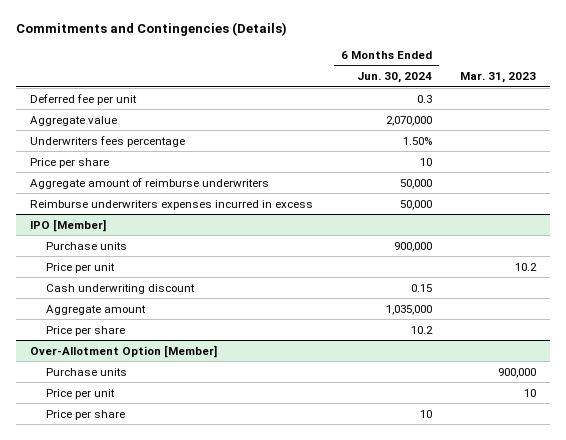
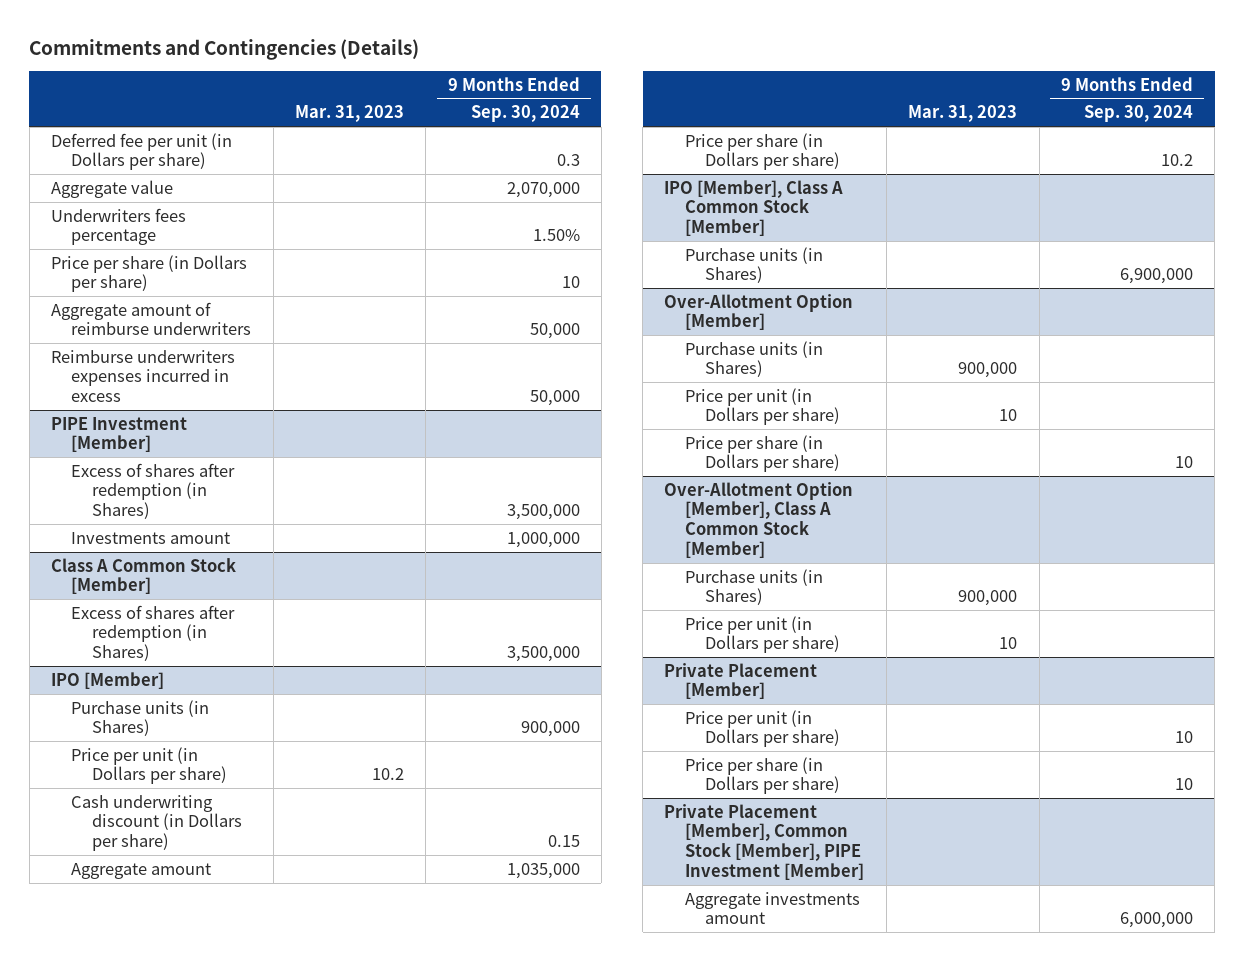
- | 6 Months Ended Jun. 30, 2024 | Mar. 31, 2023
+ | Mar. 31, 2023 | 9 Months Ended Sep. 30, 2024
- Deferred fee per unit | 0.3 |
+ Deferred fee per unit (in Dollars per share) | | 0.3
- Price per share | 10 |
+ Price per share (in Dollars per share) | | 10
+ PIPE Investment [Member]
+ Excess of shares after redemption (in Shares) | | 3,500,000
+ Investments amount | | 1,000,000
+ Class A Common Stock [Member]
+ Excess of shares after redemption (in Shares) | | 3,500,000
@ IPO [Member]
- Purchase units | 900,000 |
- Price per unit | | 10.2
- Cash underwriting discount | 0.15 |
+ Purchase units (in Shares) | | 900,000
+ Price per unit (in Dollars per share) | 10.2 |
+ Cash underwriting discount (in Dollars per share) | | 0.15
- Price per share | 10.2 |
+ Price per share (in Dollars per share) | | 10.2
+ IPO [Member], Class A Common Stock [Member]
+ Purchase units (in Shares) | | 6,900,000
@ Over-Allotment Option [Member]
- Purchase units | | 900,000
- Price per unit | | 10
- Price per share | 10 |
+ Purchase units (in Shares) | 900,000 |
+ Price per unit (in Dollars per share) | 10 |
+ Price per share (in Dollars per share) | | 10
+ Over-Allotment Option [Member], Class A Common Stock [Member]
+ Purchase units (in Shares) | 900,000 |
+ Price per unit (in Dollars per share) | 10 |
+ Private Placement [Member]
+ Price per unit (in Dollars per share) | | 10
+ Price per share (in Dollars per share) | | 10
+ Private Placement [Member], Common Stock [Member], PIPE Investment [Member]
+ Aggregate investments amount | | 6,000,000

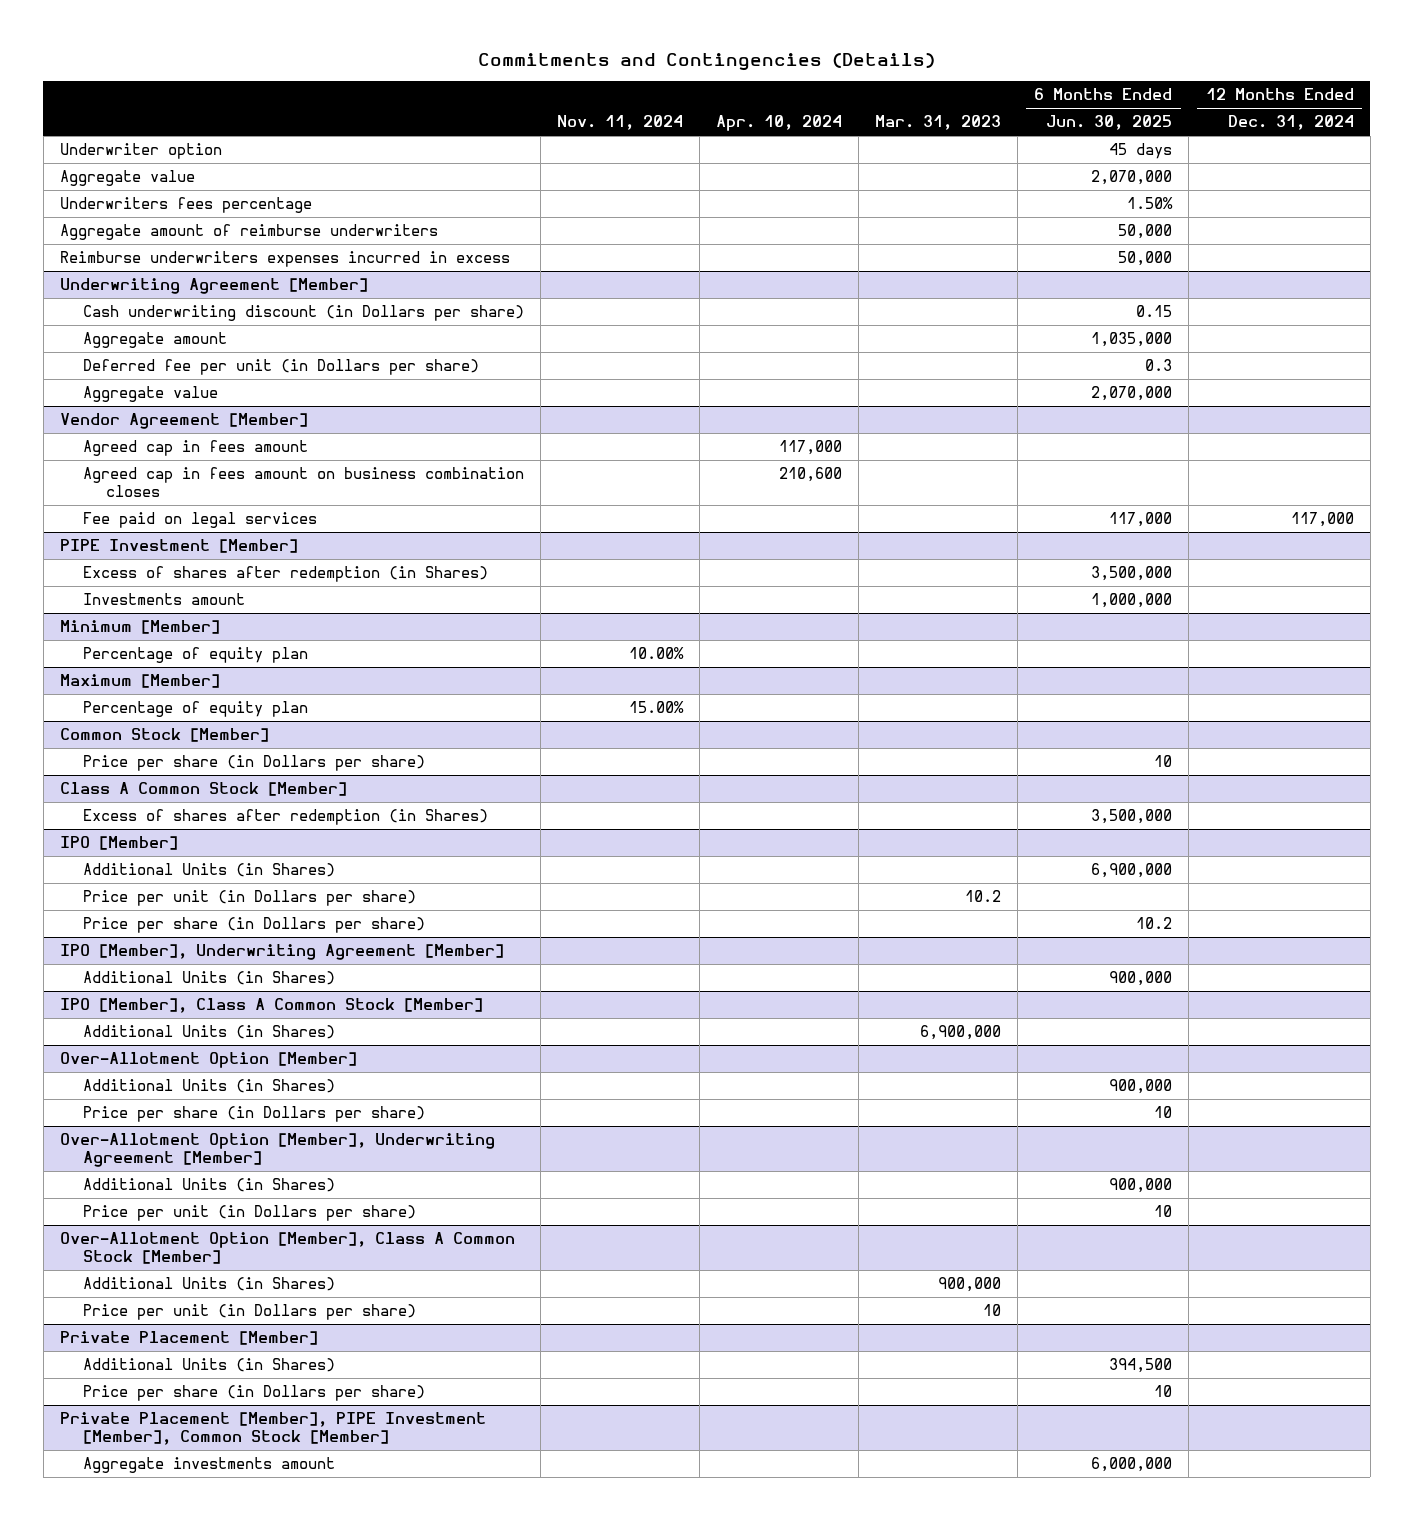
- | Mar. 31, 2023 | 9 Months Ended Sep. 30, 2024
+ | Nov. 11, 2024 | Apr. 10, 2024 | Mar. 31, 2023 | 6 Months Ended Jun. 30, 2025 | 12 Months Ended Dec. 31, 2024
- Deferred fee per unit (in Dollars per share) | | 0.3
+ Underwriter option | | | | 45 days |
- Price per share (in Dollars per share) | | 10
+ Underwriting Agreement [Member]
+ Cash underwriting discount (in Dollars per share) | | | | 0.15 |
+ Aggregate amount | | | | 1,035,000 |
+ Deferred fee per unit (in Dollars per share) | | | | 0.3 |
+ Aggregate value | | | | 2,070,000 |
+ Vendor Agreement [Member]
+ Agreed cap in fees amount | | 117,000 | | |
+ Agreed cap in fees amount on business combination closes | | 210,600 | | |
+ Fee paid on legal services | | | | 117,000 | 117,000
+ Minimum [Member]
+ Percentage of equity plan | 10.00% | | | |
+ Maximum [Member]
+ Percentage of equity plan | 15.00% | | | |
+ Common Stock [Member]
+ Price per share (in Dollars per share) | | | | 10 |
@ IPO [Member]
- Purchase units (in Shares) | | 900,000
+ Additional Units (in Shares) | | | | 6,900,000 |
- Cash underwriting discount (in Dollars per share) | | 0.15
- Aggregate amount | | 1,035,000
+ IPO [Member], Underwriting Agreement [Member]
+ Additional Units (in Shares) | | | | 900,000 |
@ IPO [Member], Class A Common Stock [Member]
- Purchase units (in Shares) | | 6,900,000
+ Additional Units (in Shares) | | | 6,900,000 | |
@ Over-Allotment Option [Member]
- Purchase units (in Shares) | 900,000 |
- Price per unit (in Dollars per share) | 10 |
+ Additional Units (in Shares) | | | | 900,000 |
+ Over-Allotment Option [Member], Underwriting Agreement [Member]
+ Additional Units (in Shares) | | | | 900,000 |
+ Price per unit (in Dollars per share) | | | | 10 |
@ Over-Allotment Option [Member], Class A Common Stock [Member]
- Purchase units (in Shares) | 900,000 |
+ Additional Units (in Shares) | | | 900,000 | |
@ Private Placement [Member]
- Price per unit (in Dollars per share) | | 10
+ Additional Units (in Shares) | | | | 394,500 |
- Private Placement [Member], Common Stock [Member], PIPE Investment [Member]
+ Private Placement [Member], PIPE Investment [Member], Common Stock [Member]

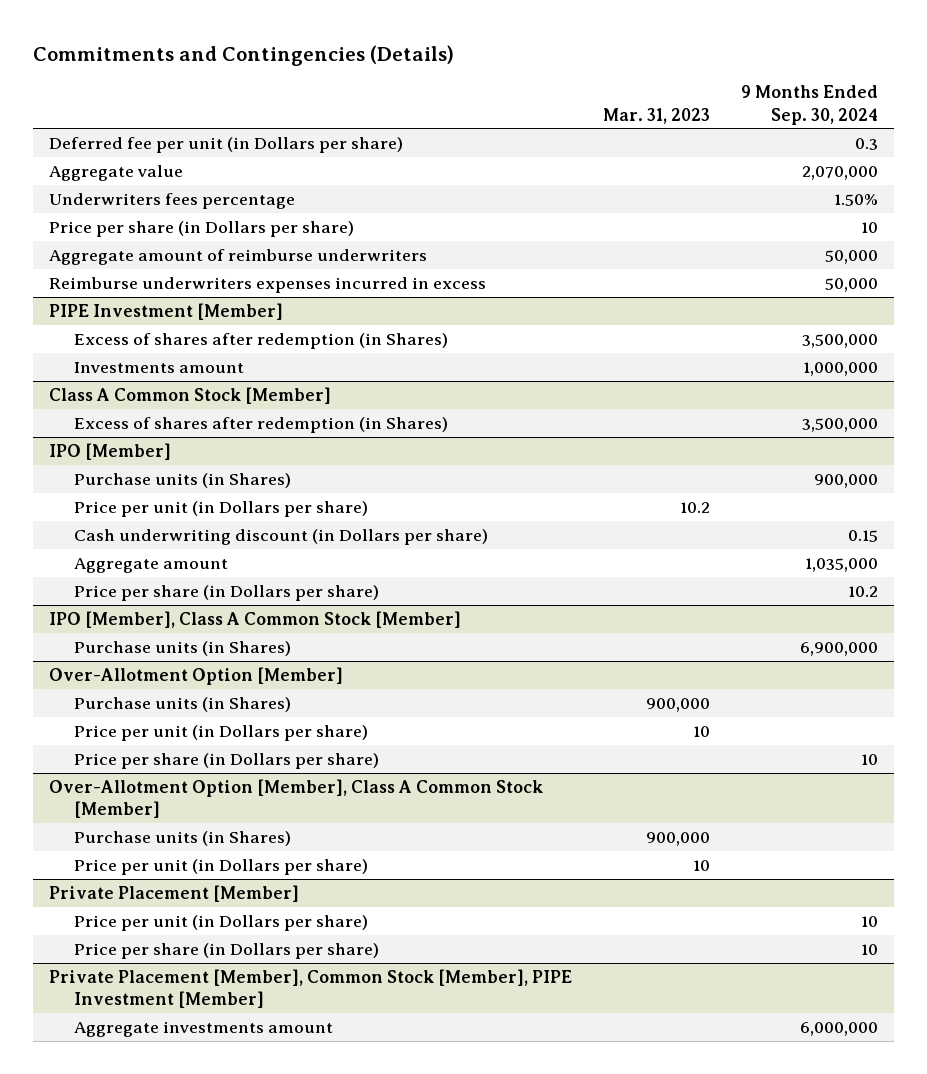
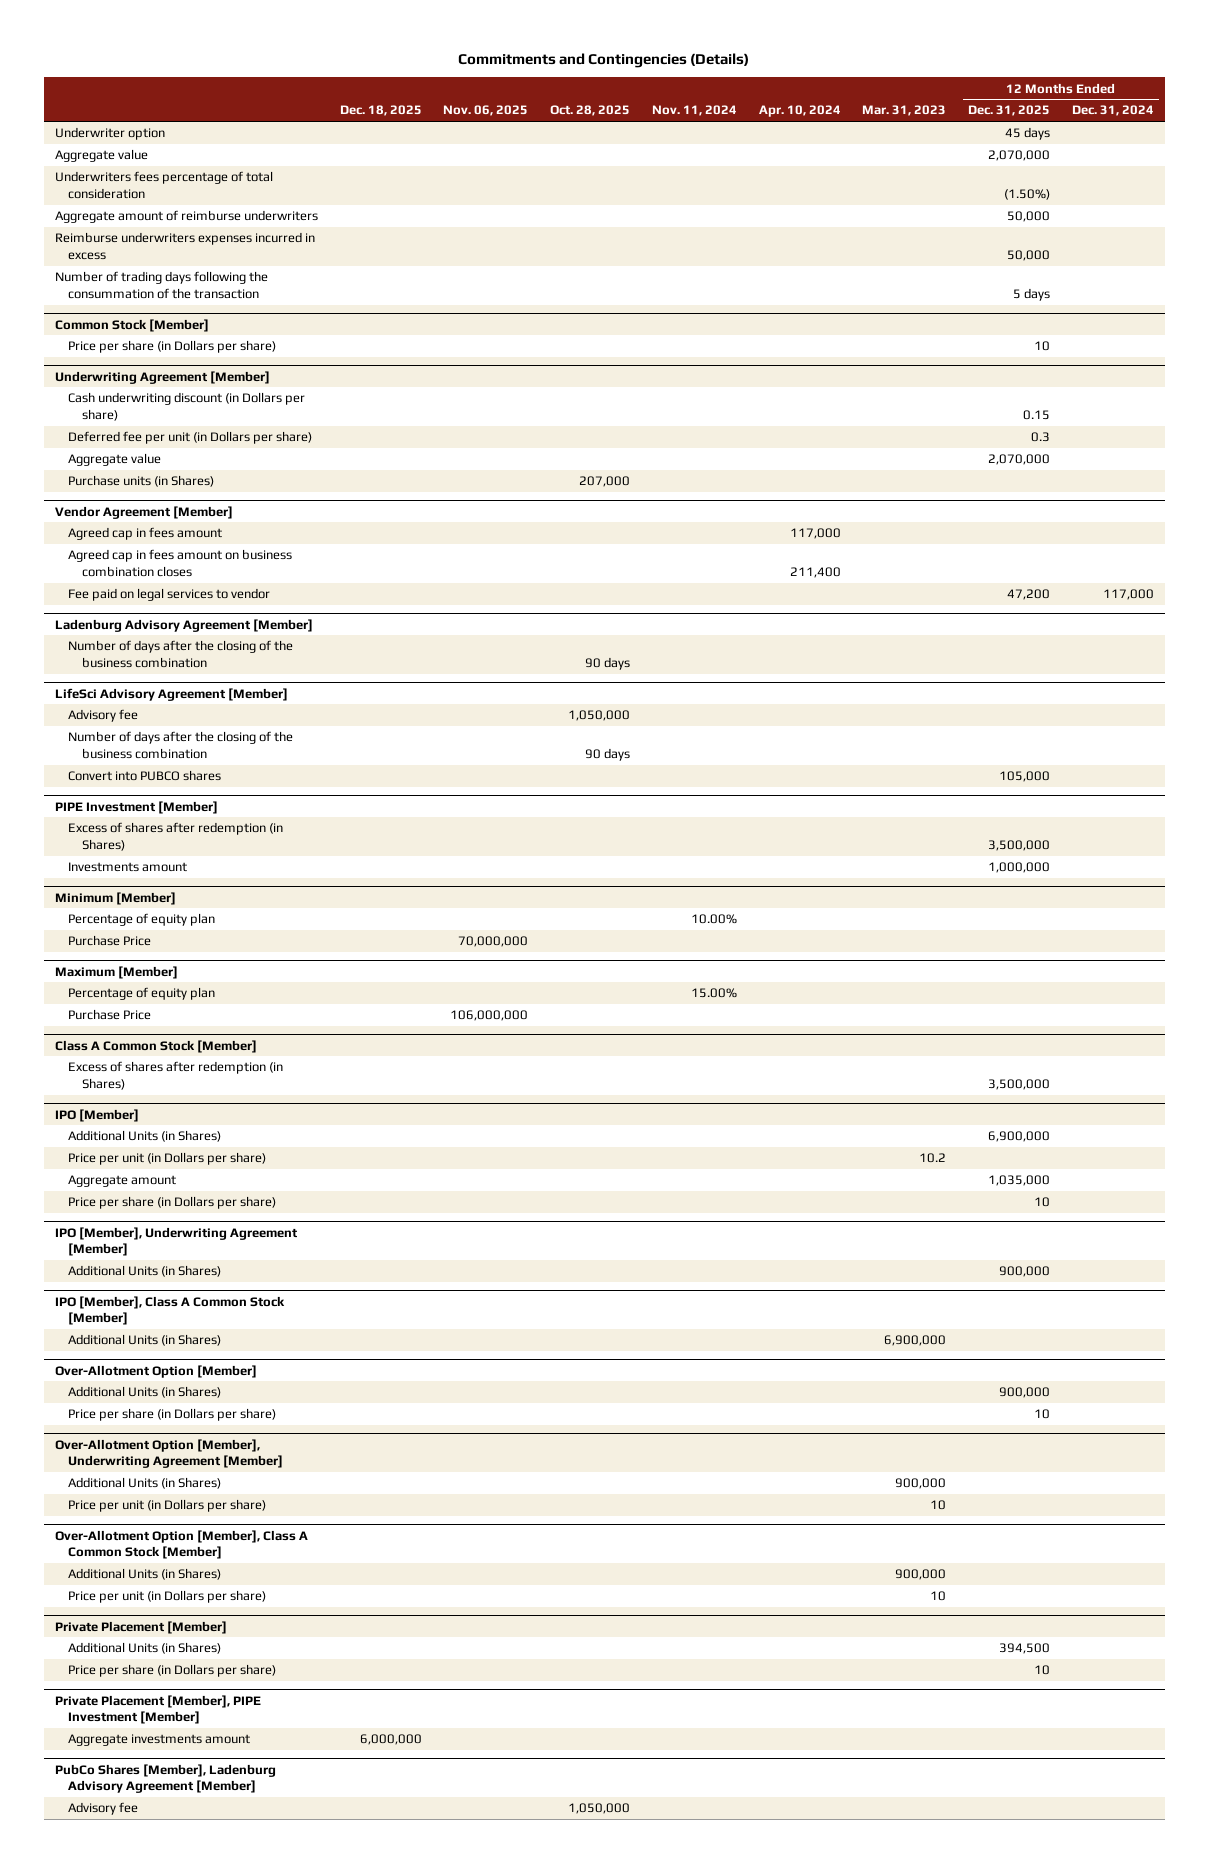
- | Mar. 31, 2023 | 9 Months Ended Sep. 30, 2024
+ | Dec. 18, 2025 | Nov. 06, 2025 | Oct. 28, 2025 | Nov. 11, 2024 | Apr. 10, 2024 | Mar. 31, 2023 | 12 Months Ended Dec. 31, 2025 | 12 Months Ended Dec. 31, 2024
- Deferred fee per unit (in Dollars per share) | | 0.3
+ Underwriter option | | | | | | | 45 days |
- Underwriters fees percentage | | 1.50%
- Price per share (in Dollars per share) | | 10
+ Underwriters fees percentage of total consideration | | | | | | | (1.50%) |
+ Number of trading days following the consummation of the transaction | | | | | | | 5 days |
+ Common Stock [Member]
+ Price per share (in Dollars per share) | | | | | | | 10 |
+ Underwriting Agreement [Member]
+ Cash underwriting discount (in Dollars per share) | | | | | | | 0.15 |
+ Deferred fee per unit (in Dollars per share) | | | | | | | 0.3 |
+ Aggregate value | | | | | | | 2,070,000 |
+ Purchase units (in Shares) | | | 207,000 | | | | |
+ Vendor Agreement [Member]
+ Agreed cap in fees amount | | | | | 117,000 | | |
+ Agreed cap in fees amount on business combination closes | | | | | 211,400 | | |
+ Fee paid on legal services to vendor | | | | | | | 47,200 | 117,000
+ Ladenburg Advisory Agreement [Member]
+ Number of days after the closing of the business combination | | | 90 days | | | | |
+ LifeSci Advisory Agreement [Member]
+ Advisory fee | | | 1,050,000 | | | | |
+ Number of days after the closing of the business combination | | | 90 days | | | | |
+ Convert into PUBCO shares | | | | | | | 105,000 |
+ Minimum [Member]
+ Percentage of equity plan | | | | 10.00% | | | |
+ Purchase Price | | 70,000,000 | | | | | |
+ Maximum [Member]
+ Percentage of equity plan | | | | 15.00% | | | |
+ Purchase Price | | 106,000,000 | | | | | |
@ IPO [Member]
- Purchase units (in Shares) | | 900,000
+ Additional Units (in Shares) | | | | | | | 6,900,000 |
- Cash underwriting discount (in Dollars per share) | | 0.15
+ IPO [Member], Underwriting Agreement [Member]
+ Additional Units (in Shares) | | | | | | | 900,000 |
@ IPO [Member], Class A Common Stock [Member]
- Purchase units (in Shares) | | 6,900,000
+ Additional Units (in Shares) | | | | | | 6,900,000 | |
@ Over-Allotment Option [Member]
- Purchase units (in Shares) | 900,000 |
- Price per unit (in Dollars per share) | 10 |
+ Additional Units (in Shares) | | | | | | | 900,000 |
+ Over-Allotment Option [Member], Underwriting Agreement [Member]
+ Additional Units (in Shares) | | | | | | 900,000 | |
+ Price per unit (in Dollars per share) | | | | | | 10 | |
@ Over-Allotment Option [Member], Class A Common Stock [Member]
- Purchase units (in Shares) | 900,000 |
+ Additional Units (in Shares) | | | | | | 900,000 | |
@ Private Placement [Member]
- Price per unit (in Dollars per share) | | 10
+ Additional Units (in Shares) | | | | | | | 394,500 |
- Private Placement [Member], Common Stock [Member], PIPE Investment [Member]
+ Private Placement [Member], PIPE Investment [Member]
+ PubCo Shares [Member], Ladenburg Advisory Agreement [Member]
+ Advisory fee | | | 1,050,000 | | | | |

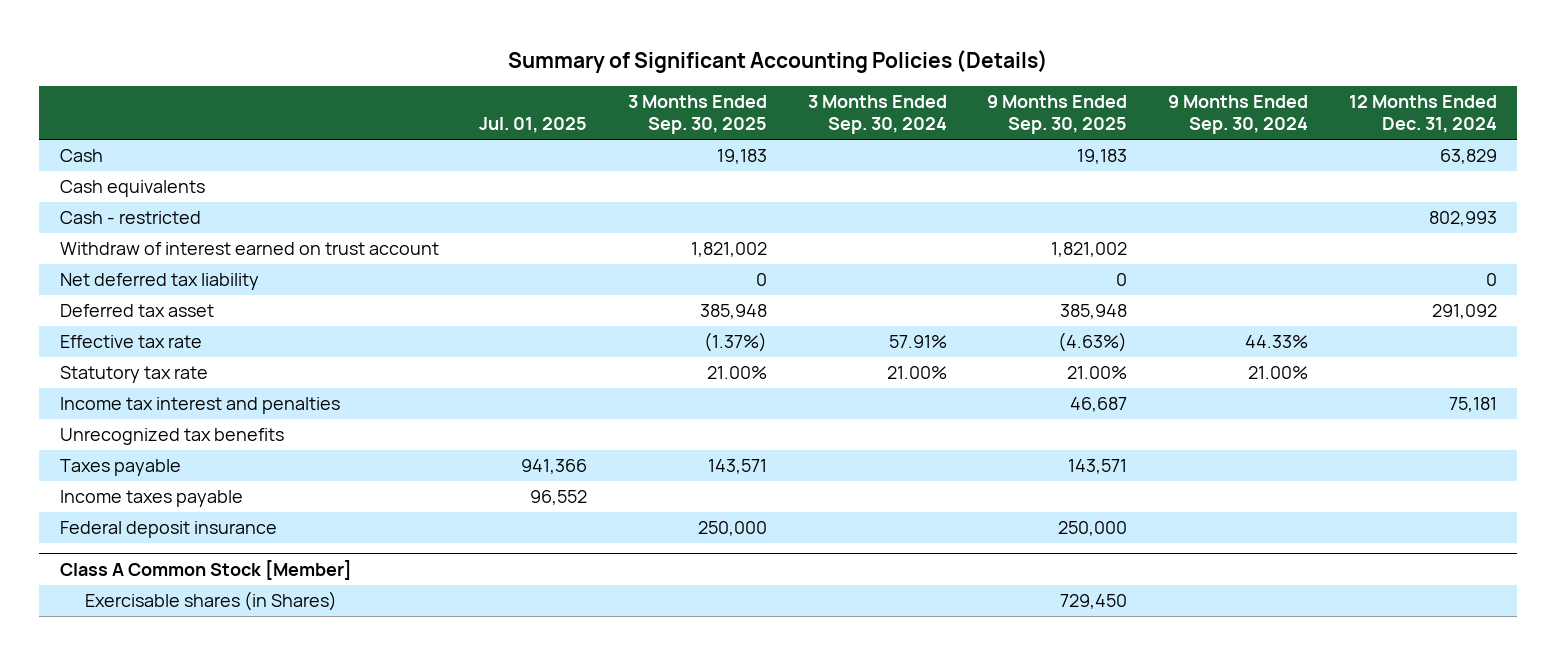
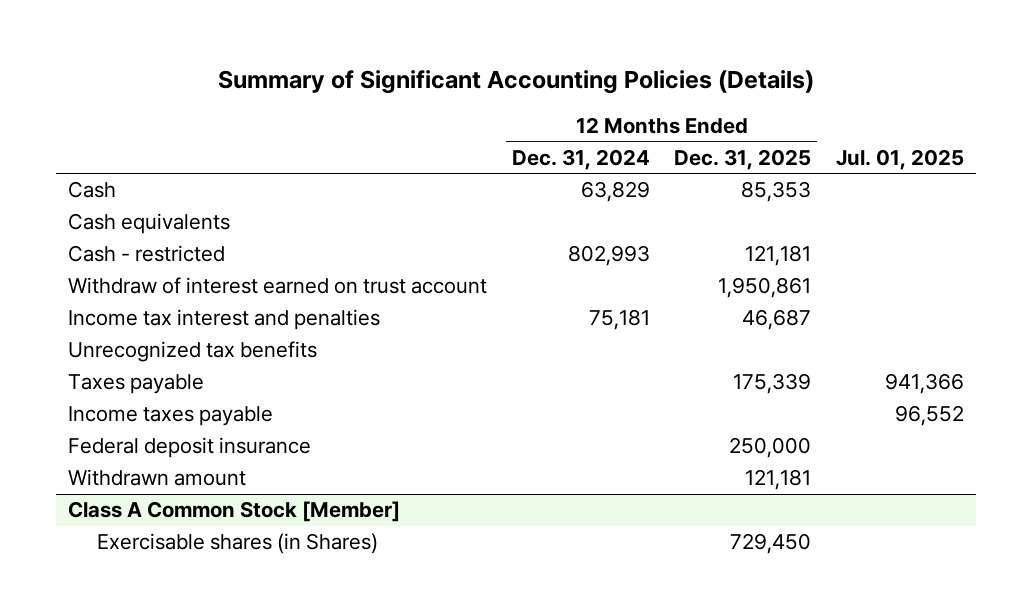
- | Jul. 01, 2025 | 3 Months Ended Sep. 30, 2025 | 3 Months Ended Sep. 30, 2024 | 9 Months Ended Sep. 30, 2025 | 9 Months Ended Sep. 30, 2024 | 12 Months Ended Dec. 31, 2024
+ | 12 Months Ended Dec. 31, 2024 | 12 Months Ended Dec. 31, 2025 | Jul. 01, 2025
- Net deferred tax liability | | 0 | | 0 | | 0
- Deferred tax asset | | 385,948 | | 385,948 | | 291,092
- Effective tax rate | | (1.37%) | 57.91% | (4.63%) | 44.33% |
- Statutory tax rate | | 21.00% | 21.00% | 21.00% | 21.00% |
+ Withdrawn amount | | 121,181 |

